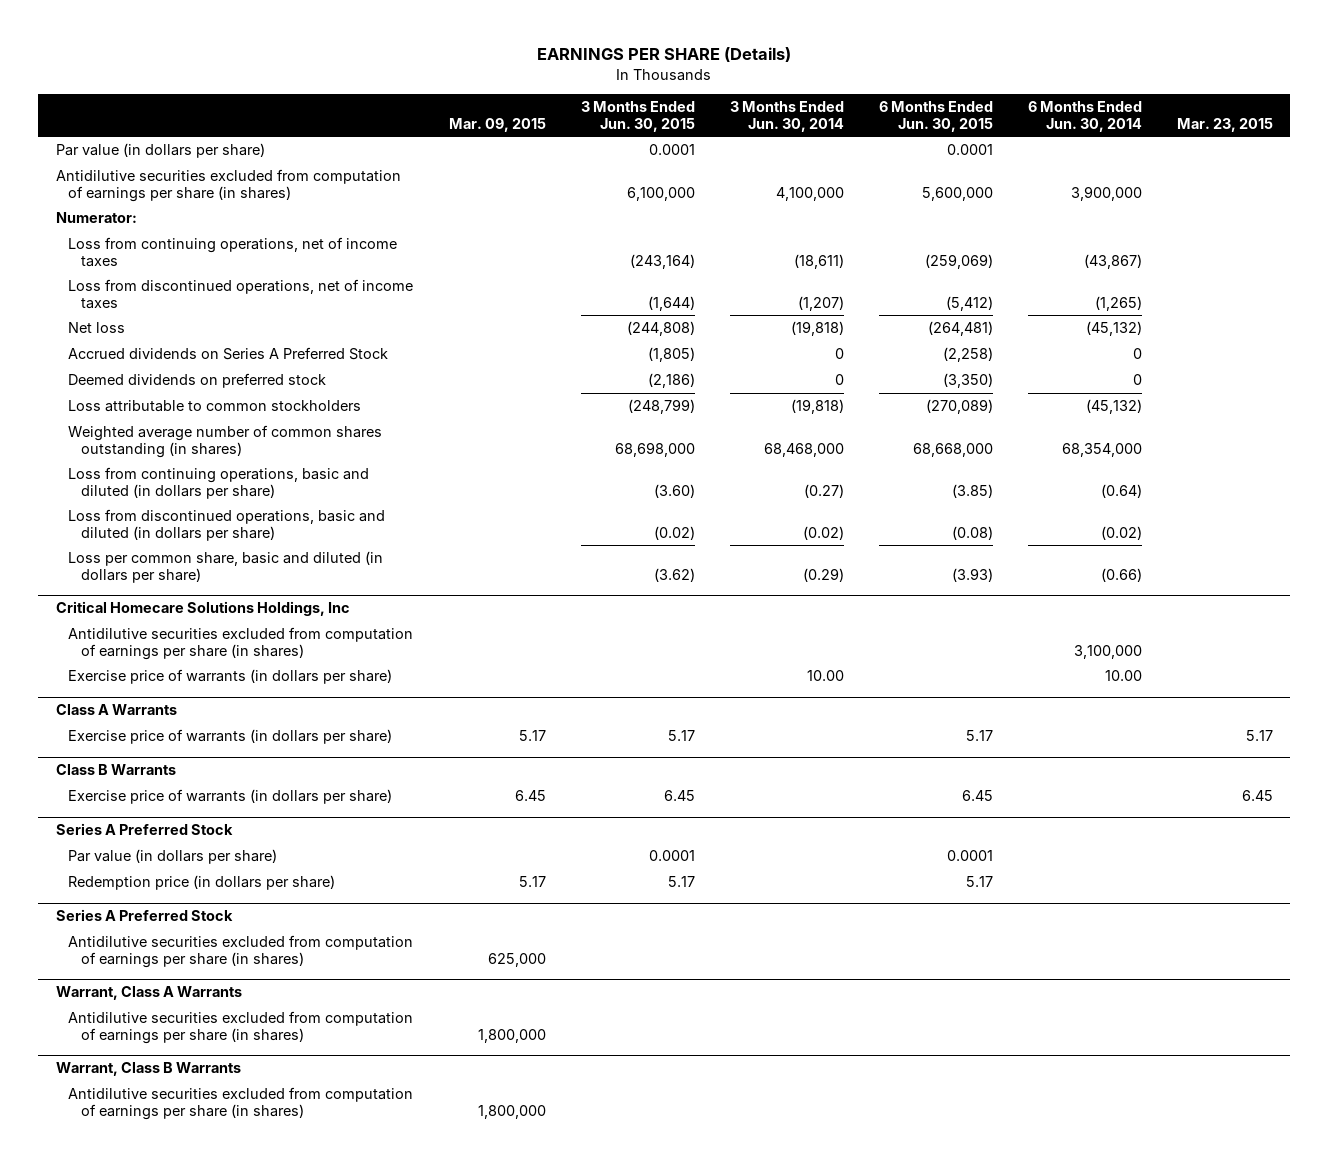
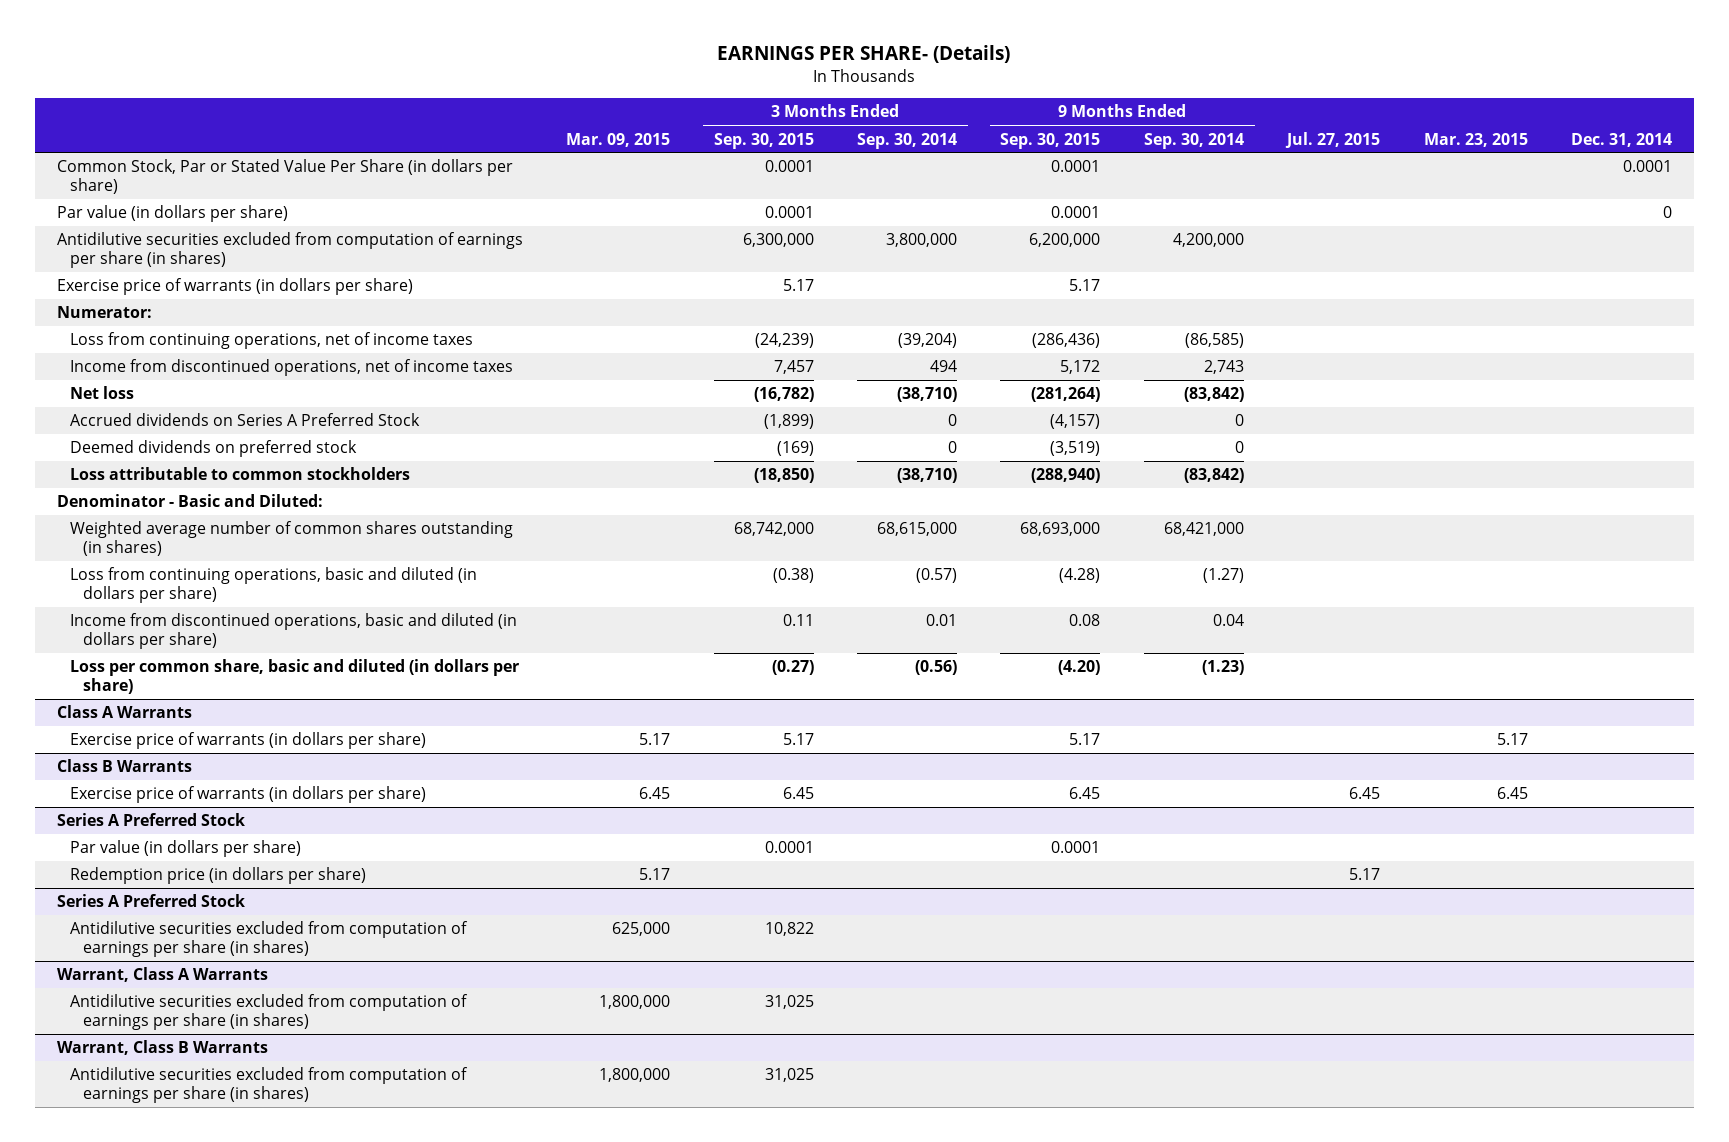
- EARNINGS PER SHARE (Details)
+ EARNINGS PER SHARE- (Details)
- | Mar. 09, 2015 | 3 Months Ended Jun. 30, 2015 | 3 Months Ended Jun. 30, 2014 | 6 Months Ended Jun. 30, 2015 | 6 Months Ended Jun. 30, 2014 | Mar. 23, 2015
+ | Mar. 09, 2015 | 3 Months Ended Sep. 30, 2015 | 3 Months Ended Sep. 30, 2014 | 9 Months Ended Sep. 30, 2015 | 9 Months Ended Sep. 30, 2014 | Jul. 27, 2015 | Mar. 23, 2015 | Dec. 31, 2014
+ Common Stock, Par or Stated Value Per Share (in dollars per share) | | 0.0001 | | 0.0001 | | | | 0.0001
+ Exercise price of warrants (in dollars per share) | | 5.17 | | 5.17 | | | |
- Loss from discontinued operations, net of income taxes | | (1,644) | (1,207) | (5,412) | (1,265) |
+ Income from discontinued operations, net of income taxes | | 7,457 | 494 | 5,172 | 2,743 | | |
+ Denominator - Basic and Diluted:
- Loss from discontinued operations, basic and diluted (in dollars per share) | | (0.02) | (0.02) | (0.08) | (0.02) |
+ Income from discontinued operations, basic and diluted (in dollars per share) | | 0.11 | 0.01 | 0.08 | 0.04 | | |
- Critical Homecare Solutions Holdings, Inc
- Antidilutive securities excluded from computation of earnings per share (in shares) | | | | | 3,100,000 |
- Exercise price of warrants (in dollars per share) | | | 10.00 | | 10.00 |

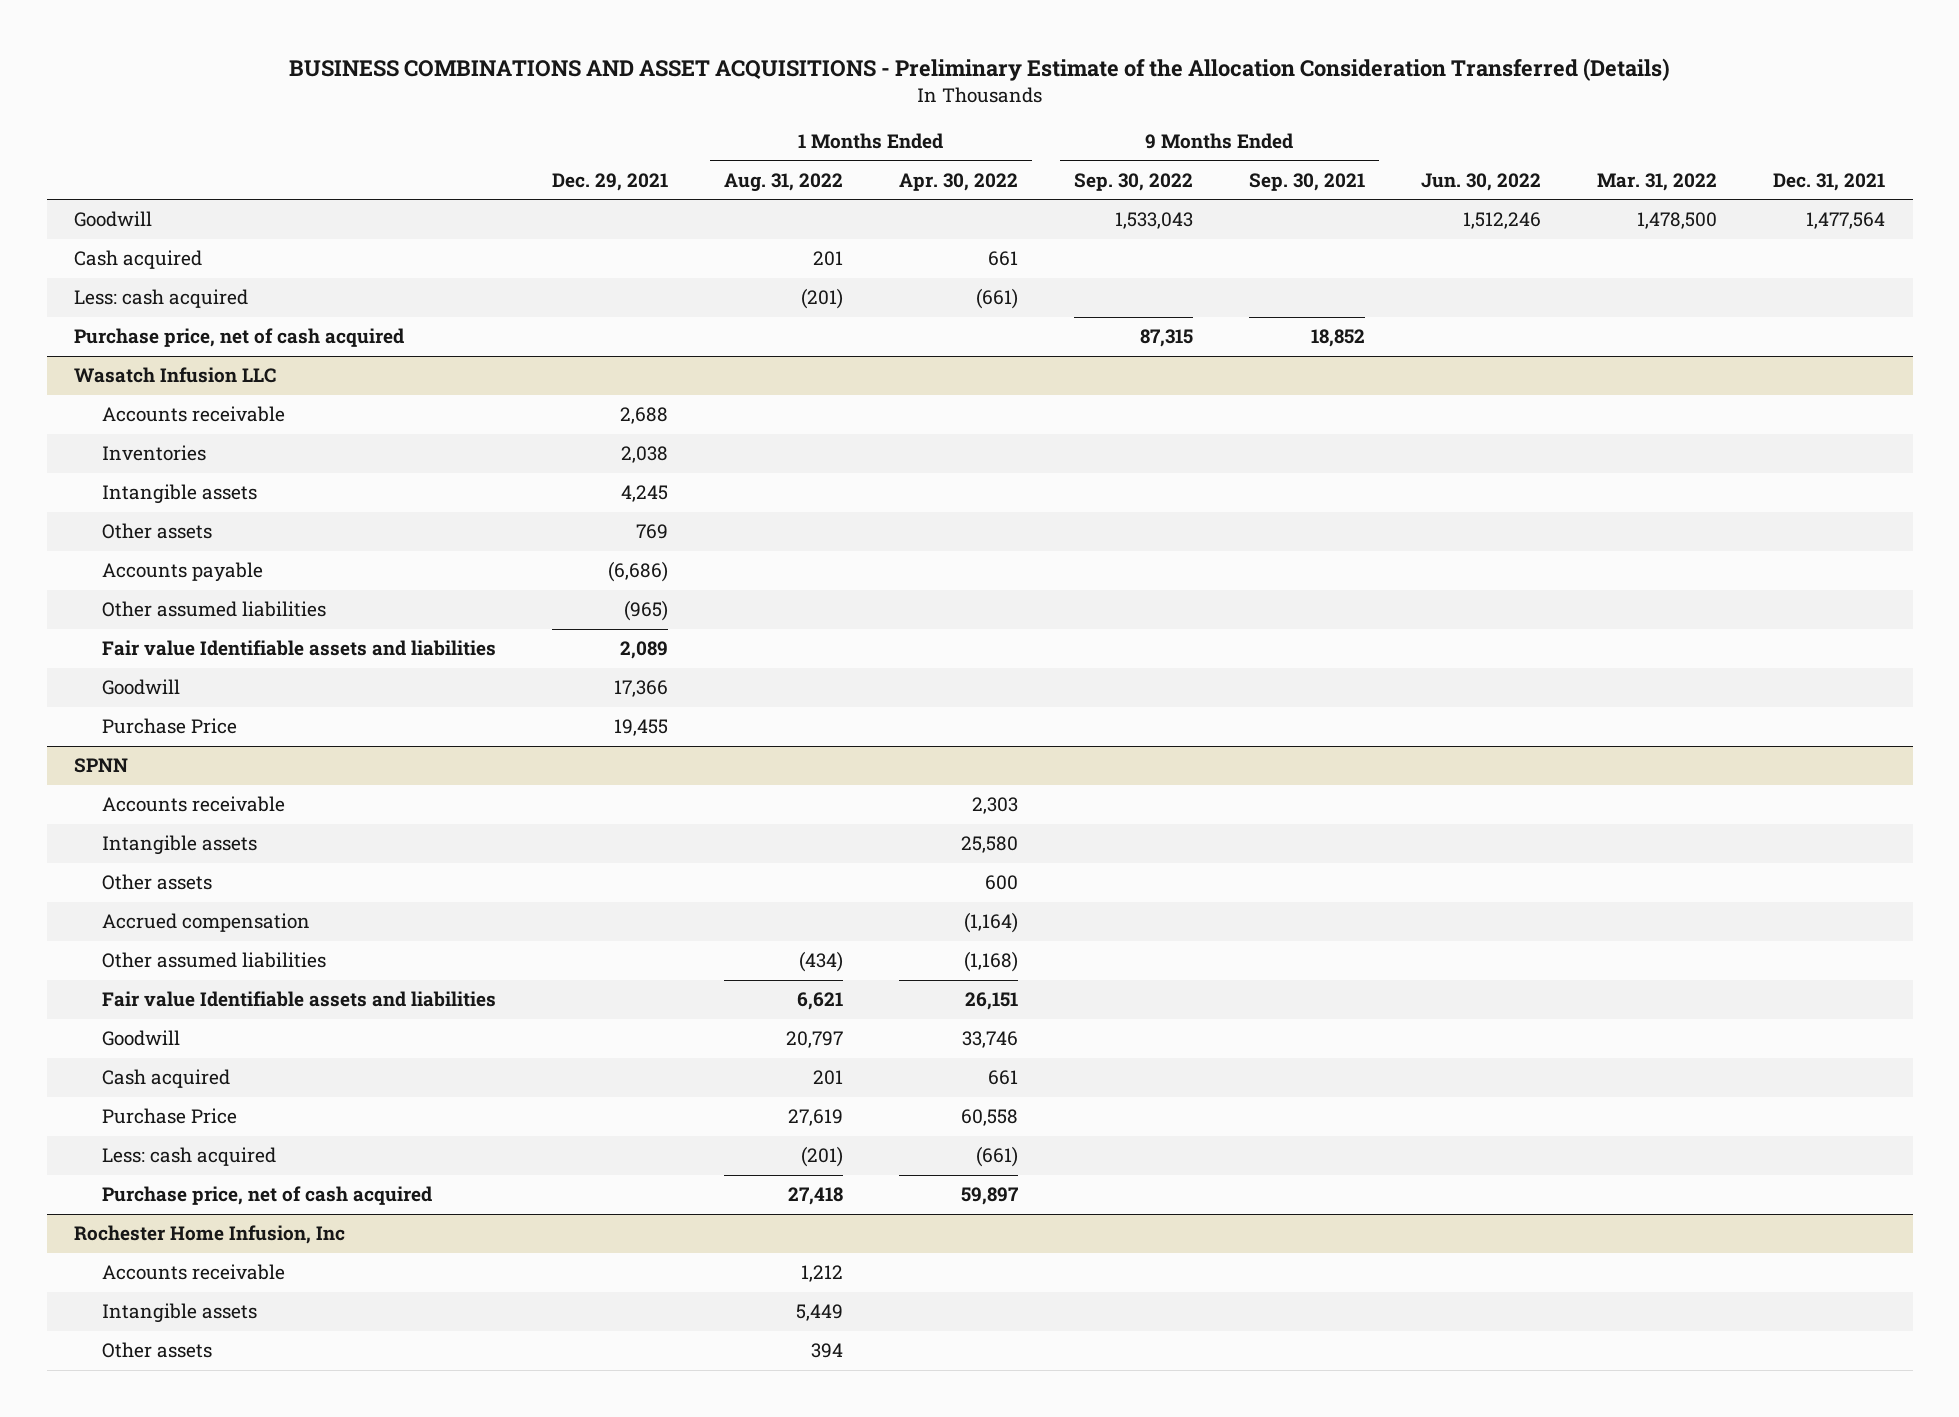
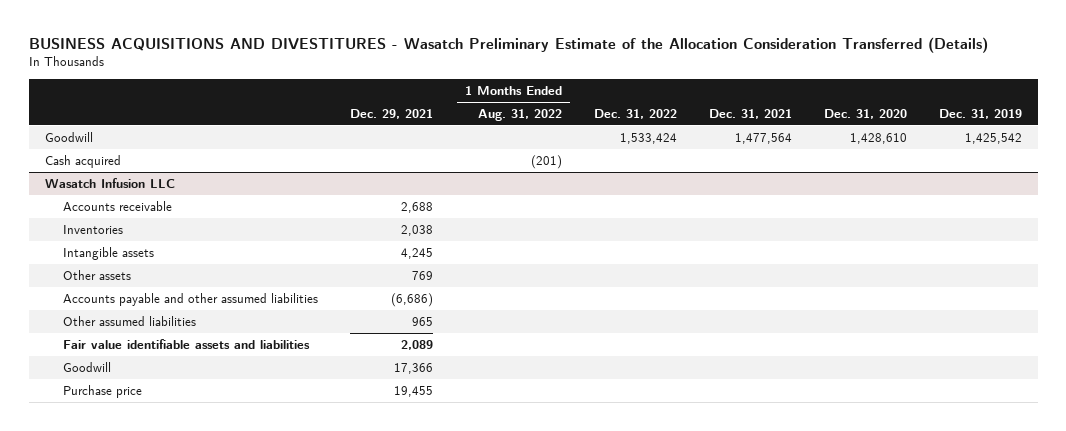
- BUSINESS COMBINATIONS AND ASSET ACQUISITIONS - Preliminary Estimate of the Allocation Consideration Transferred (Details)
+ BUSINESS ACQUISITIONS AND DIVESTITURES - Wasatch Preliminary Estimate of the Allocation Consideration Transferred (Details)
- | Dec. 29, 2021 | 1 Months Ended Aug. 31, 2022 | 1 Months Ended Apr. 30, 2022 | 9 Months Ended Sep. 30, 2022 | 9 Months Ended Sep. 30, 2021 | Jun. 30, 2022 | Mar. 31, 2022 | Dec. 31, 2021
+ | Dec. 29, 2021 | 1 Months Ended Aug. 31, 2022 | Dec. 31, 2022 | Dec. 31, 2021 | Dec. 31, 2020 | Dec. 31, 2019
- Cash acquired | | 201 | 661 | | | | |
- Less: cash acquired | | (201) | (661) | | | | |
- Purchase price, net of cash acquired | | | | 87,315 | 18,852 | | |
+ Cash acquired | | (201) | | | |
@ Wasatch Infusion LLC
- Accounts payable | (6,686) | | | | | | |
- Other assumed liabilities | (965) | | | | | | |
- Fair value Identifiable assets and liabilities | 2,089 | | | | | | |
+ Accounts payable and other assumed liabilities | (6,686) | | | | |
+ Other assumed liabilities | 965 | | | | |
+ Fair value identifiable assets and liabilities | 2,089 | | | | |
- Purchase Price | 19,455 | | | | | | |
- SPNN
- Accounts receivable | | | 2,303 | | | | |
- Intangible assets | | | 25,580 | | | | |
- Other assets | | | 600 | | | | |
- Accrued compensation | | | (1,164) | | | | |
- Other assumed liabilities | | (434) | (1,168) | | | | |
- Fair value Identifiable assets and liabilities | | 6,621 | 26,151 | | | | |
- Goodwill | | 20,797 | 33,746 | | | | |
- Cash acquired | | 201 | 661 | | | | |
- Purchase Price | | 27,619 | 60,558 | | | | |
- Less: cash acquired | | (201) | (661) | | | | |
- Purchase price, net of cash acquired | | 27,418 | 59,897 | | | | |
- Rochester Home Infusion, Inc
- Accounts receivable | | 1,212 | | | | | |
- Intangible assets | | 5,449 | | | | | |
- Other assets | | 394 | | | | | |
@ Wasatch Infusion LLC
+ Purchase price | 19,455 | | | | |

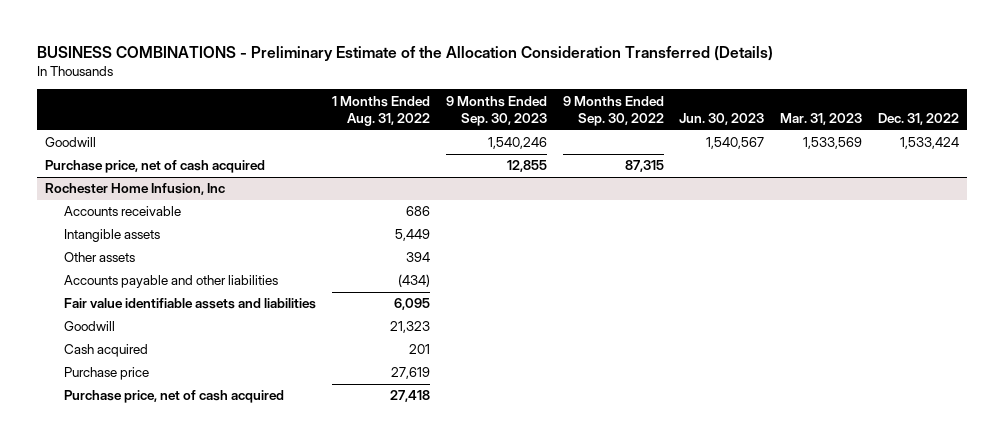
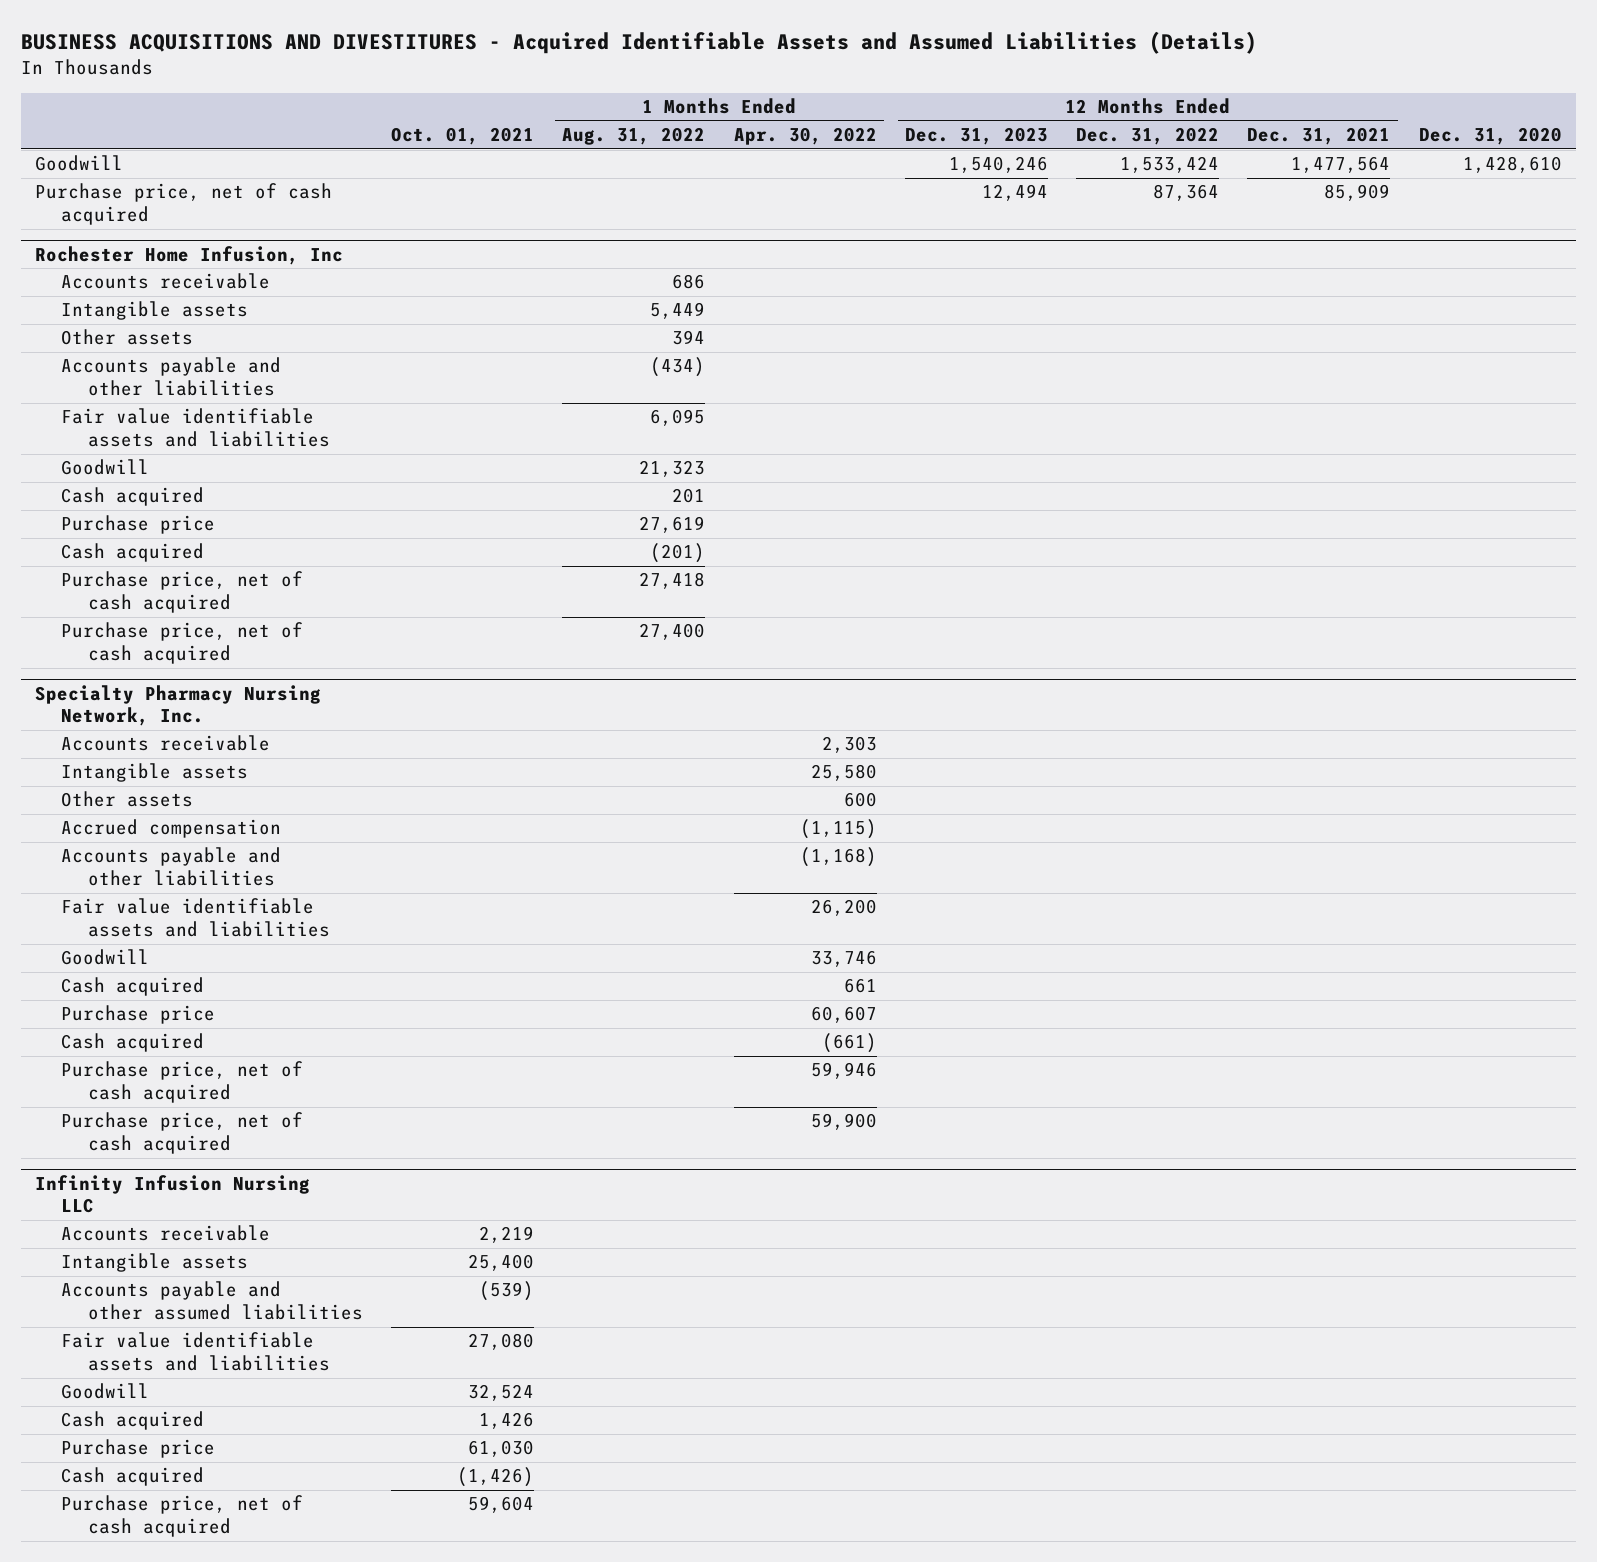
- BUSINESS COMBINATIONS - Preliminary Estimate of the Allocation Consideration Transferred (Details)
+ BUSINESS ACQUISITIONS AND DIVESTITURES - Acquired Identifiable Assets and Assumed Liabilities (Details)
- | 1 Months Ended Aug. 31, 2022 | 9 Months Ended Sep. 30, 2023 | 9 Months Ended Sep. 30, 2022 | Jun. 30, 2023 | Mar. 31, 2023 | Dec. 31, 2022
+ | Oct. 01, 2021 | 1 Months Ended Aug. 31, 2022 | 1 Months Ended Apr. 30, 2022 | 12 Months Ended Dec. 31, 2023 | 12 Months Ended Dec. 31, 2022 | 12 Months Ended Dec. 31, 2021 | Dec. 31, 2020
@ Rochester Home Infusion, Inc
+ Cash acquired | | (201) | | | | |
+ Purchase price, net of cash acquired | | 27,400 | | | | |
+ Specialty Pharmacy Nursing Network, Inc.
+ Accounts receivable | | | 2,303 | | | |
+ Intangible assets | | | 25,580 | | | |
+ Other assets | | | 600 | | | |
+ Accrued compensation | | | (1,115) | | | |
+ Accounts payable and other liabilities | | | (1,168) | | | |
+ Fair value identifiable assets and liabilities | | | 26,200 | | | |
+ Goodwill | | | 33,746 | | | |
+ Cash acquired | | | 661 | | | |
+ Purchase price | | | 60,607 | | | |
+ Cash acquired | | | (661) | | | |
+ Purchase price, net of cash acquired | | | 59,946 | | | |
+ Purchase price, net of cash acquired | | | 59,900 | | | |
+ Infinity Infusion Nursing LLC
+ Accounts receivable | 2,219 | | | | | |
+ Intangible assets | 25,400 | | | | | |
+ Accounts payable and other assumed liabilities | (539) | | | | | |
+ Fair value identifiable assets and liabilities | 27,080 | | | | | |
+ Goodwill | 32,524 | | | | | |
+ Cash acquired | 1,426 | | | | | |
+ Purchase price | 61,030 | | | | | |
+ Cash acquired | (1,426) | | | | | |
+ Purchase price, net of cash acquired | 59,604 | | | | | |

